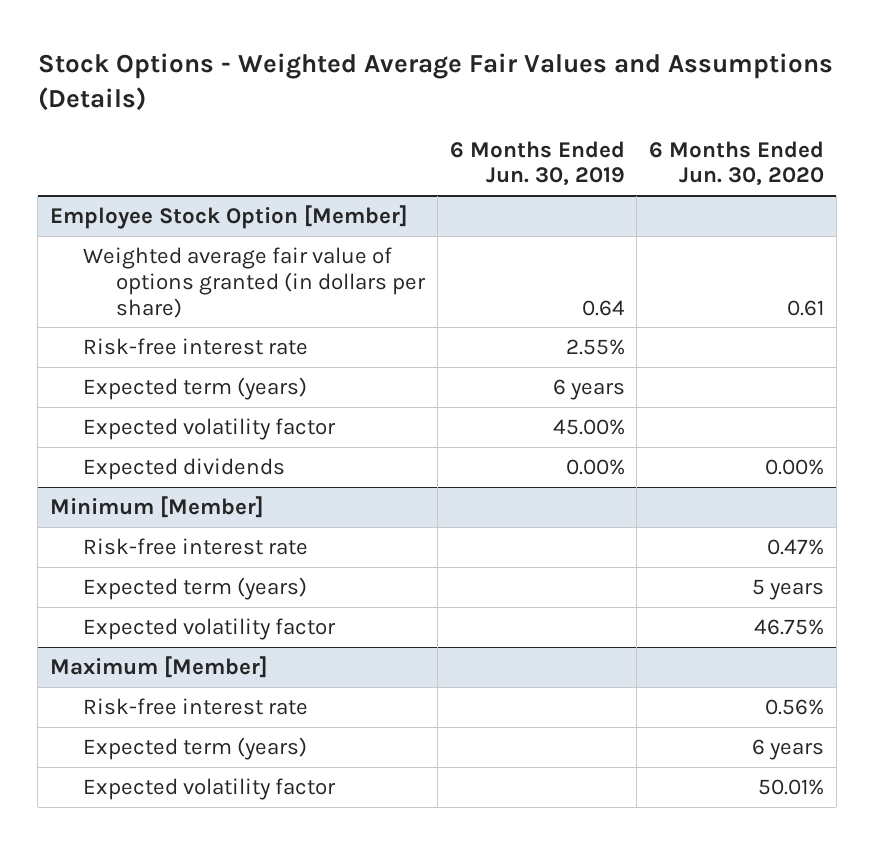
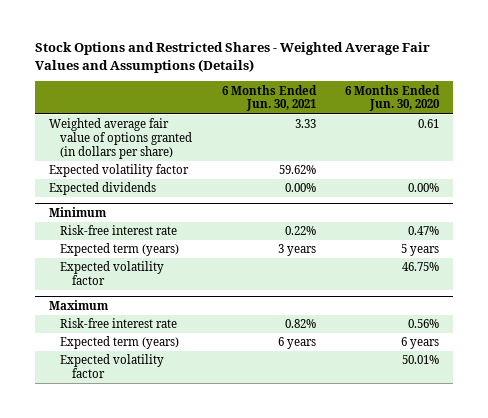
- Stock Options - Weighted Average Fair Values and Assumptions (Details)
+ Stock Options and Restricted Shares - Weighted Average Fair Values and Assumptions (Details)
- | 6 Months Ended Jun. 30, 2019 | 6 Months Ended Jun. 30, 2020
+ | 6 Months Ended Jun. 30, 2021 | 6 Months Ended Jun. 30, 2020
- Employee Stock Option [Member]
- Risk-free interest rate | 2.55% |
- Expected term (years) | 6 years |
- Minimum [Member]
+ Minimum
- Maximum [Member]
+ Maximum

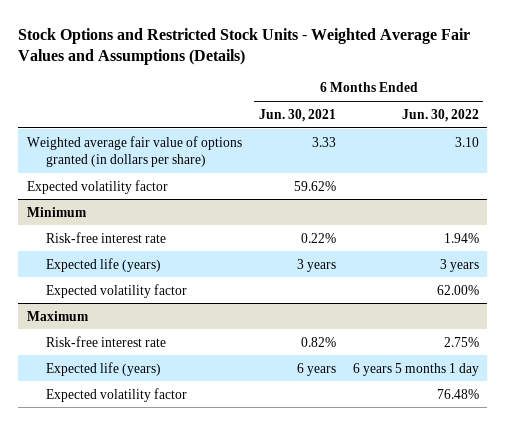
- Stock Options and Restricted Shares - Weighted Average Fair Values and Assumptions (Details)
+ Stock Options and Restricted Stock Units - Weighted Average Fair Values and Assumptions (Details)
- | 6 Months Ended Jun. 30, 2021 | 6 Months Ended Jun. 30, 2020
+ | 6 Months Ended Jun. 30, 2021 | 6 Months Ended Jun. 30, 2022
- Expected dividends | 0.00% | 0.00%
@ Minimum
- Expected term (years) | 3 years | 5 years
+ Expected life (years) | 3 years | 3 years
@ Maximum
- Expected term (years) | 6 years | 6 years
+ Expected life (years) | 6 years | 6 years 5 months 1 day

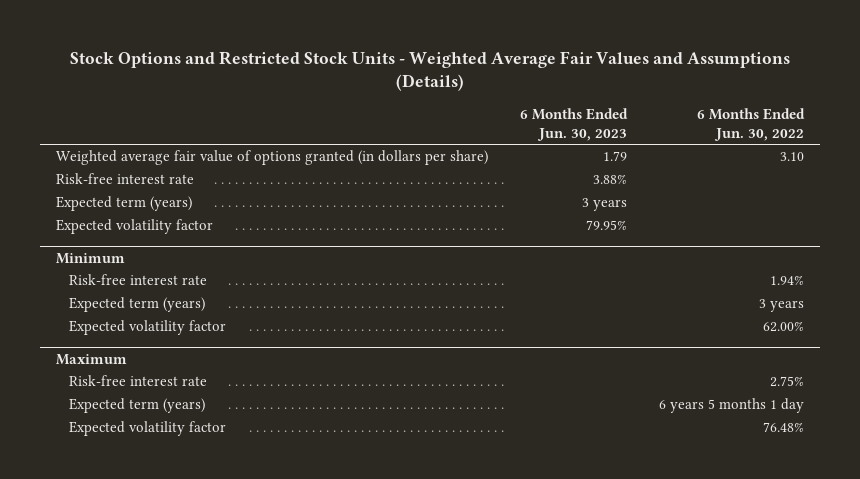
- | 6 Months Ended Jun. 30, 2021 | 6 Months Ended Jun. 30, 2022
+ | 6 Months Ended Jun. 30, 2023 | 6 Months Ended Jun. 30, 2022
+ Risk-free interest rate | 3.88% |
+ Expected term (years) | 3 years |
@ Minimum
- Expected life (years) | 3 years | 3 years
+ Expected term (years) | | 3 years
@ Maximum
- Expected life (years) | 6 years | 6 years 5 months 1 day
+ Expected term (years) | | 6 years 5 months 1 day

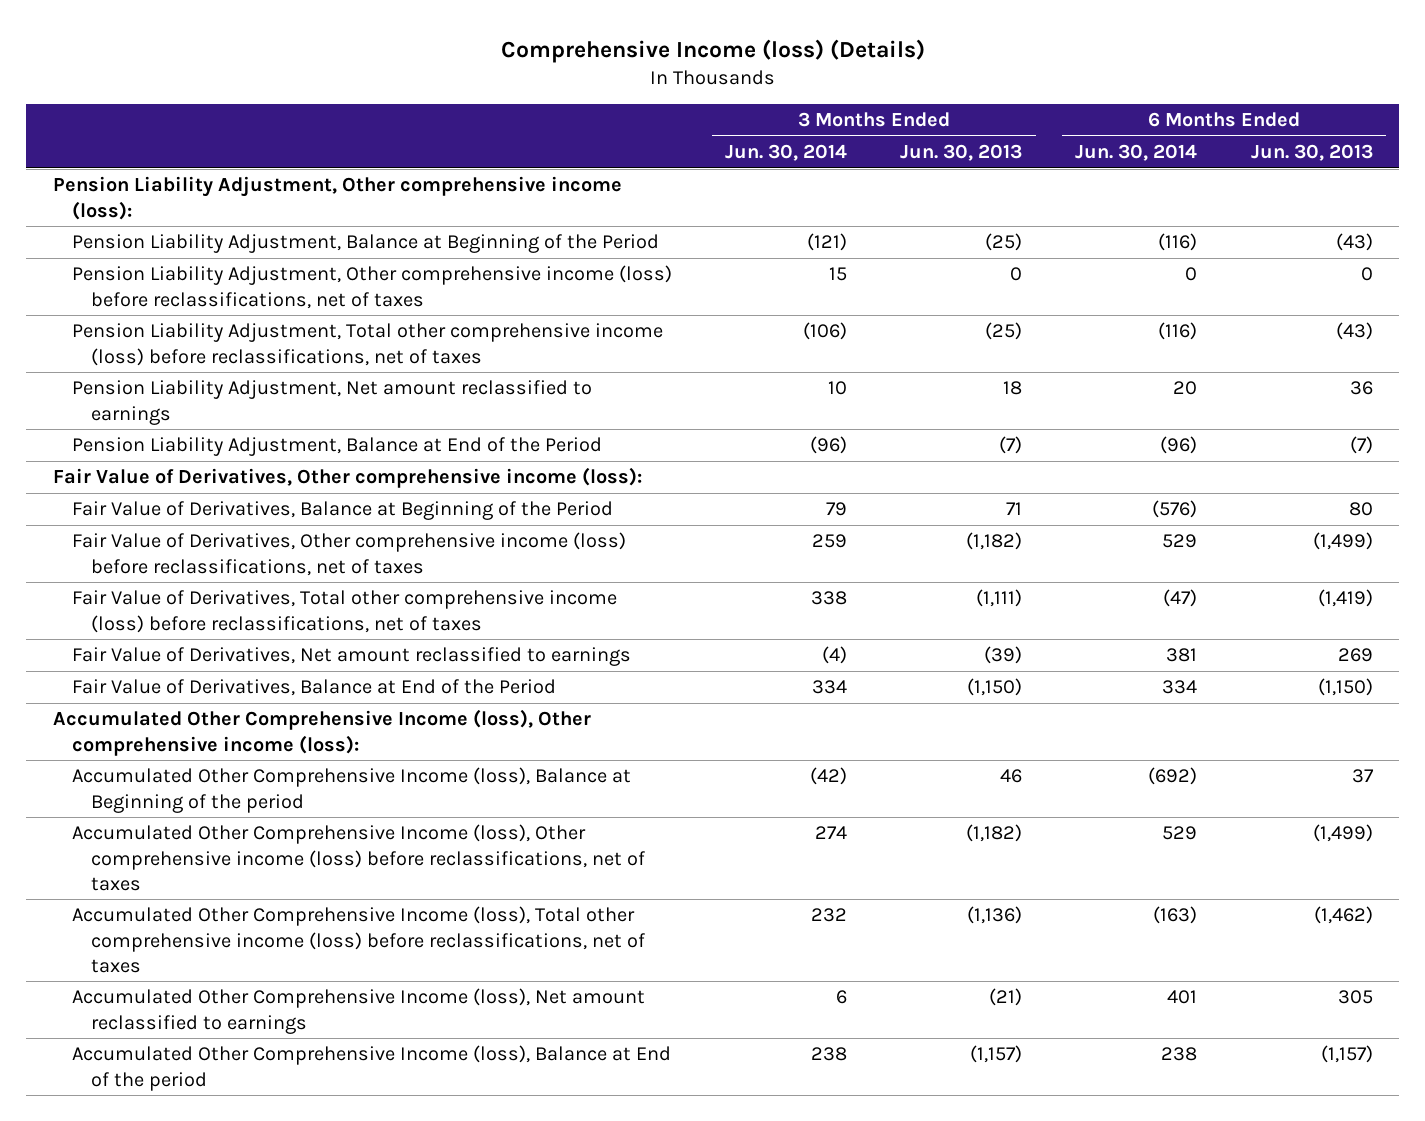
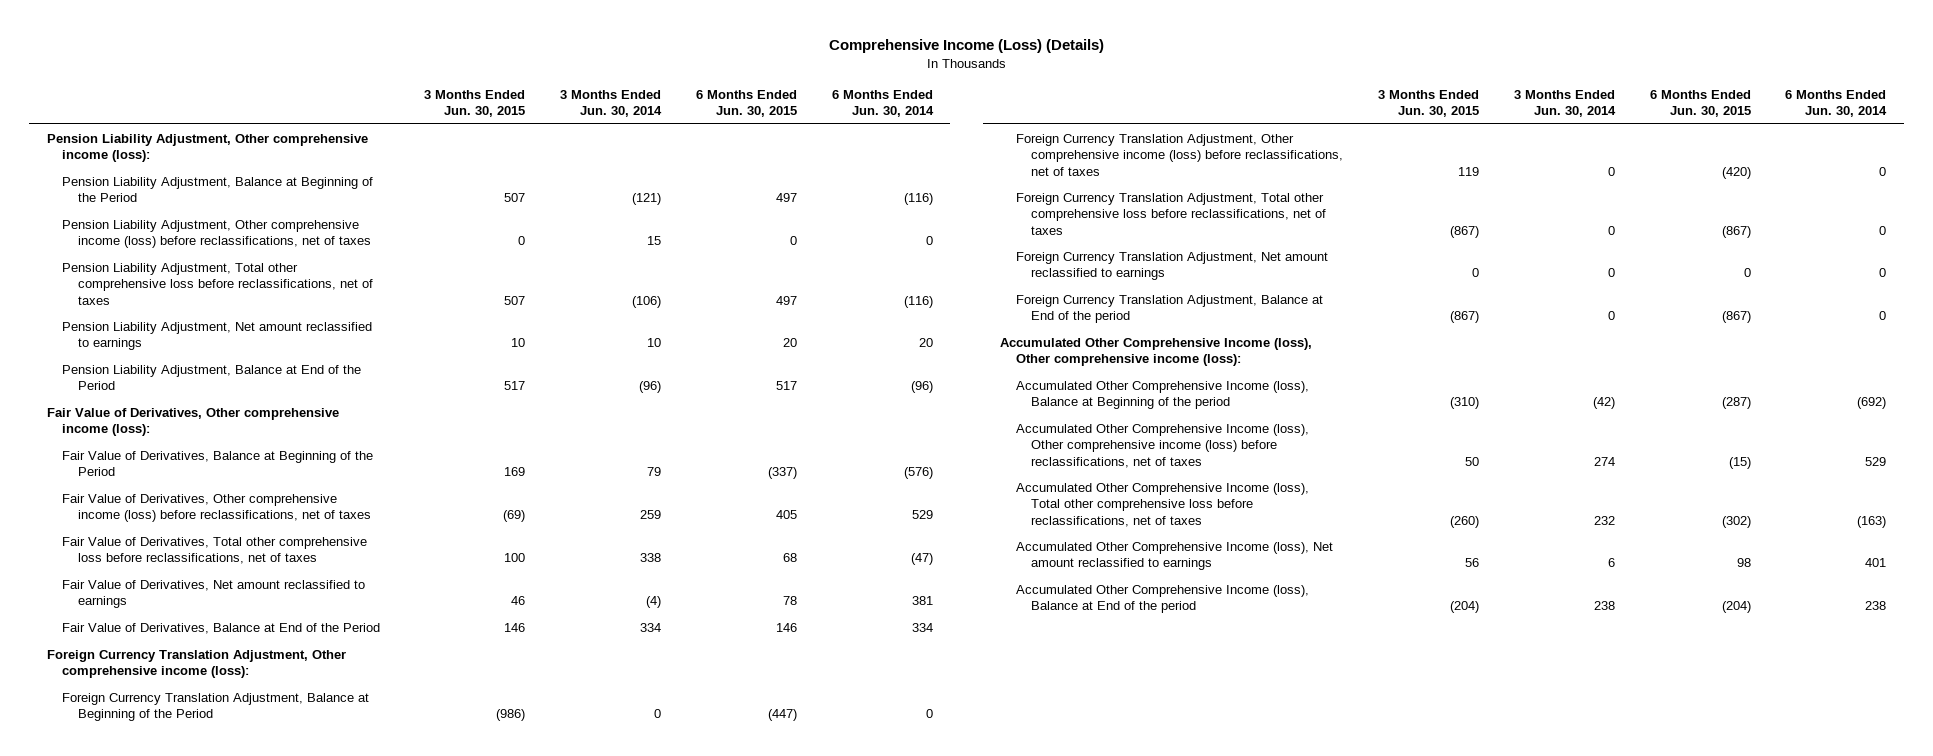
- Comprehensive Income (loss) (Details)
+ Comprehensive Income (Loss) (Details)
- | 3 Months Ended Jun. 30, 2014 | 3 Months Ended Jun. 30, 2013 | 6 Months Ended Jun. 30, 2014 | 6 Months Ended Jun. 30, 2013
+ | 3 Months Ended Jun. 30, 2015 | 3 Months Ended Jun. 30, 2014 | 6 Months Ended Jun. 30, 2015 | 6 Months Ended Jun. 30, 2014
- Pension Liability Adjustment, Total other comprehensive income (loss) before reclassifications, net of taxes | (106) | (25) | (116) | (43)
+ Pension Liability Adjustment, Total other comprehensive loss before reclassifications, net of taxes | 507 | (106) | 497 | (116)
- Fair Value of Derivatives, Total other comprehensive income (loss) before reclassifications, net of taxes | 338 | (1,111) | (47) | (1,419)
+ Fair Value of Derivatives, Total other comprehensive loss before reclassifications, net of taxes | 100 | 338 | 68 | (47)
+ Foreign Currency Translation Adjustment, Other comprehensive income (loss):
+ Foreign Currency Translation Adjustment, Balance at Beginning of the Period | (986) | 0 | (447) | 0
+ Foreign Currency Translation Adjustment, Other comprehensive income (loss) before reclassifications, net of taxes | 119 | 0 | (420) | 0
+ Foreign Currency Translation Adjustment, Total other comprehensive loss before reclassifications, net of taxes | (867) | 0 | (867) | 0
+ Foreign Currency Translation Adjustment, Net amount reclassified to earnings | 0 | 0 | 0 | 0
+ Foreign Currency Translation Adjustment, Balance at End of the period | (867) | 0 | (867) | 0
- Accumulated Other Comprehensive Income (loss), Total other comprehensive income (loss) before reclassifications, net of taxes | 232 | (1,136) | (163) | (1,462)
+ Accumulated Other Comprehensive Income (loss), Total other comprehensive loss before reclassifications, net of taxes | (260) | 232 | (302) | (163)

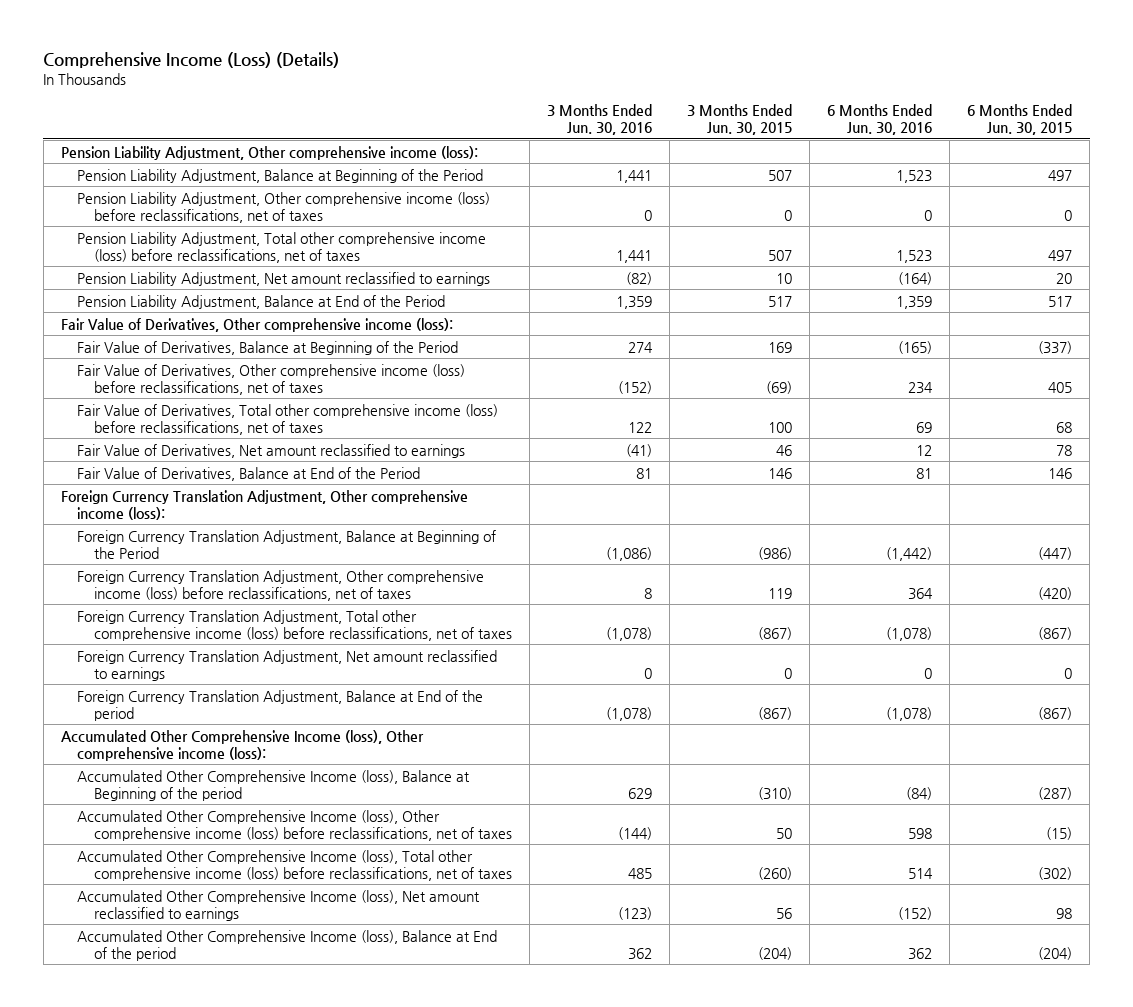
- | 3 Months Ended Jun. 30, 2015 | 3 Months Ended Jun. 30, 2014 | 6 Months Ended Jun. 30, 2015 | 6 Months Ended Jun. 30, 2014
+ | 3 Months Ended Jun. 30, 2016 | 3 Months Ended Jun. 30, 2015 | 6 Months Ended Jun. 30, 2016 | 6 Months Ended Jun. 30, 2015
- Pension Liability Adjustment, Total other comprehensive loss before reclassifications, net of taxes | 507 | (106) | 497 | (116)
+ Pension Liability Adjustment, Total other comprehensive income (loss) before reclassifications, net of taxes | 1,441 | 507 | 1,523 | 497
- Fair Value of Derivatives, Total other comprehensive loss before reclassifications, net of taxes | 100 | 338 | 68 | (47)
+ Fair Value of Derivatives, Total other comprehensive income (loss) before reclassifications, net of taxes | 122 | 100 | 69 | 68
- Foreign Currency Translation Adjustment, Total other comprehensive loss before reclassifications, net of taxes | (867) | 0 | (867) | 0
+ Foreign Currency Translation Adjustment, Total other comprehensive income (loss) before reclassifications, net of taxes | (1,078) | (867) | (1,078) | (867)
- Accumulated Other Comprehensive Income (loss), Total other comprehensive loss before reclassifications, net of taxes | (260) | 232 | (302) | (163)
+ Accumulated Other Comprehensive Income (loss), Total other comprehensive income (loss) before reclassifications, net of taxes | 485 | (260) | 514 | (302)

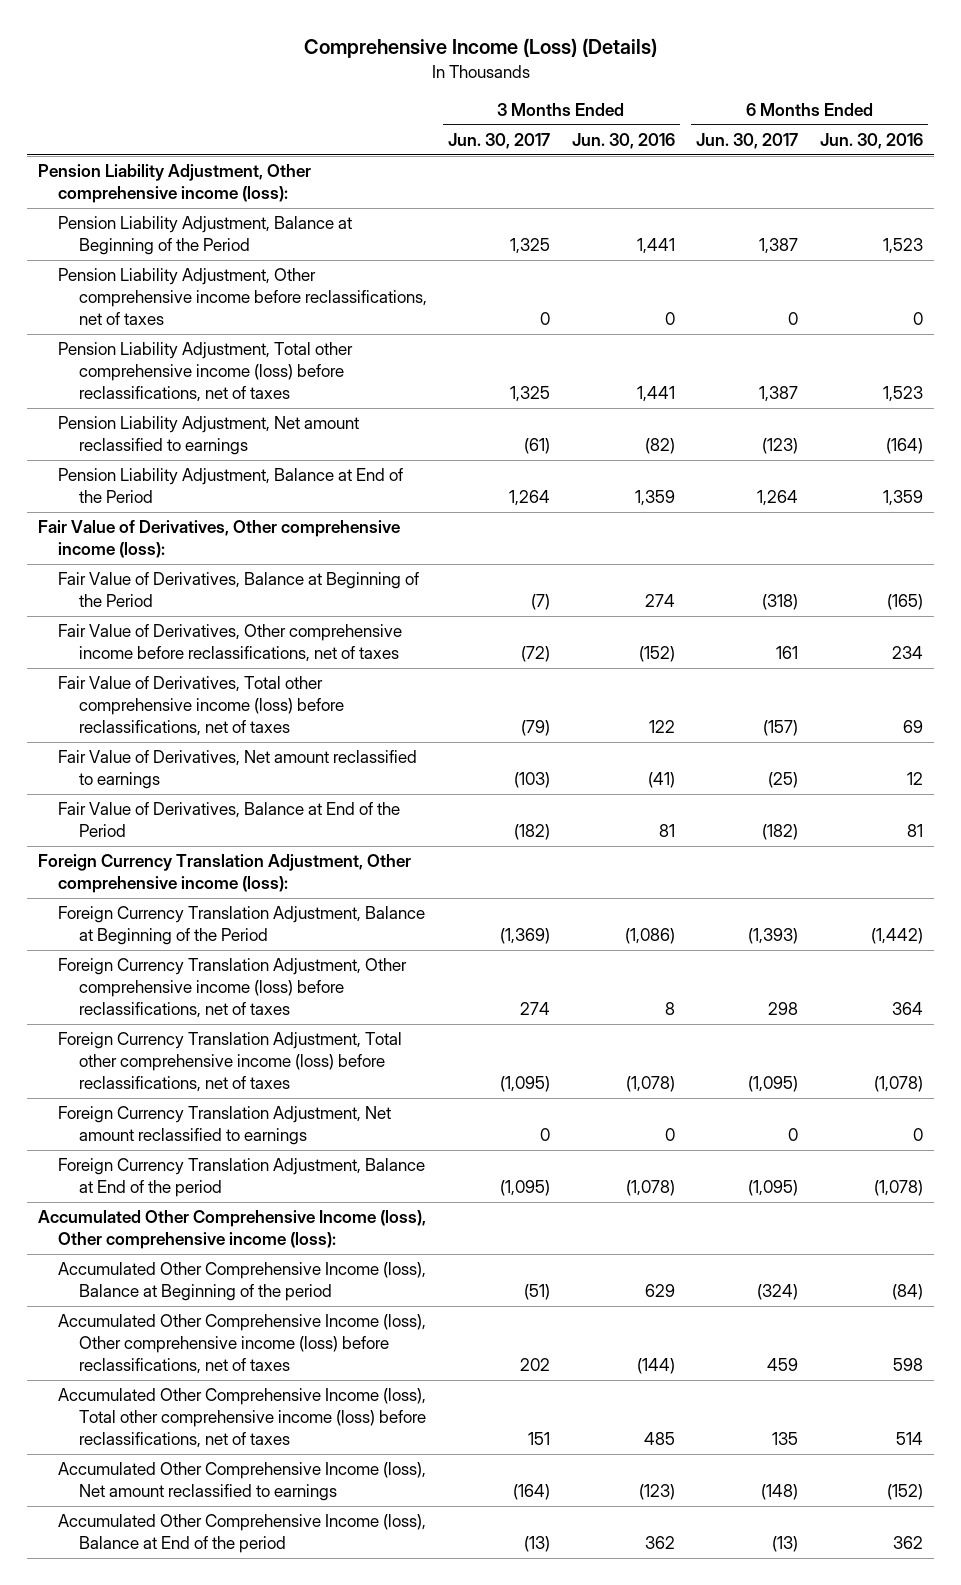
- | 3 Months Ended Jun. 30, 2016 | 3 Months Ended Jun. 30, 2015 | 6 Months Ended Jun. 30, 2016 | 6 Months Ended Jun. 30, 2015
+ | 3 Months Ended Jun. 30, 2017 | 3 Months Ended Jun. 30, 2016 | 6 Months Ended Jun. 30, 2017 | 6 Months Ended Jun. 30, 2016
- Pension Liability Adjustment, Other comprehensive income (loss) before reclassifications, net of taxes | 0 | 0 | 0 | 0
+ Pension Liability Adjustment, Other comprehensive income before reclassifications, net of taxes | 0 | 0 | 0 | 0
- Fair Value of Derivatives, Other comprehensive income (loss) before reclassifications, net of taxes | (152) | (69) | 234 | 405
+ Fair Value of Derivatives, Other comprehensive income before reclassifications, net of taxes | (72) | (152) | 161 | 234

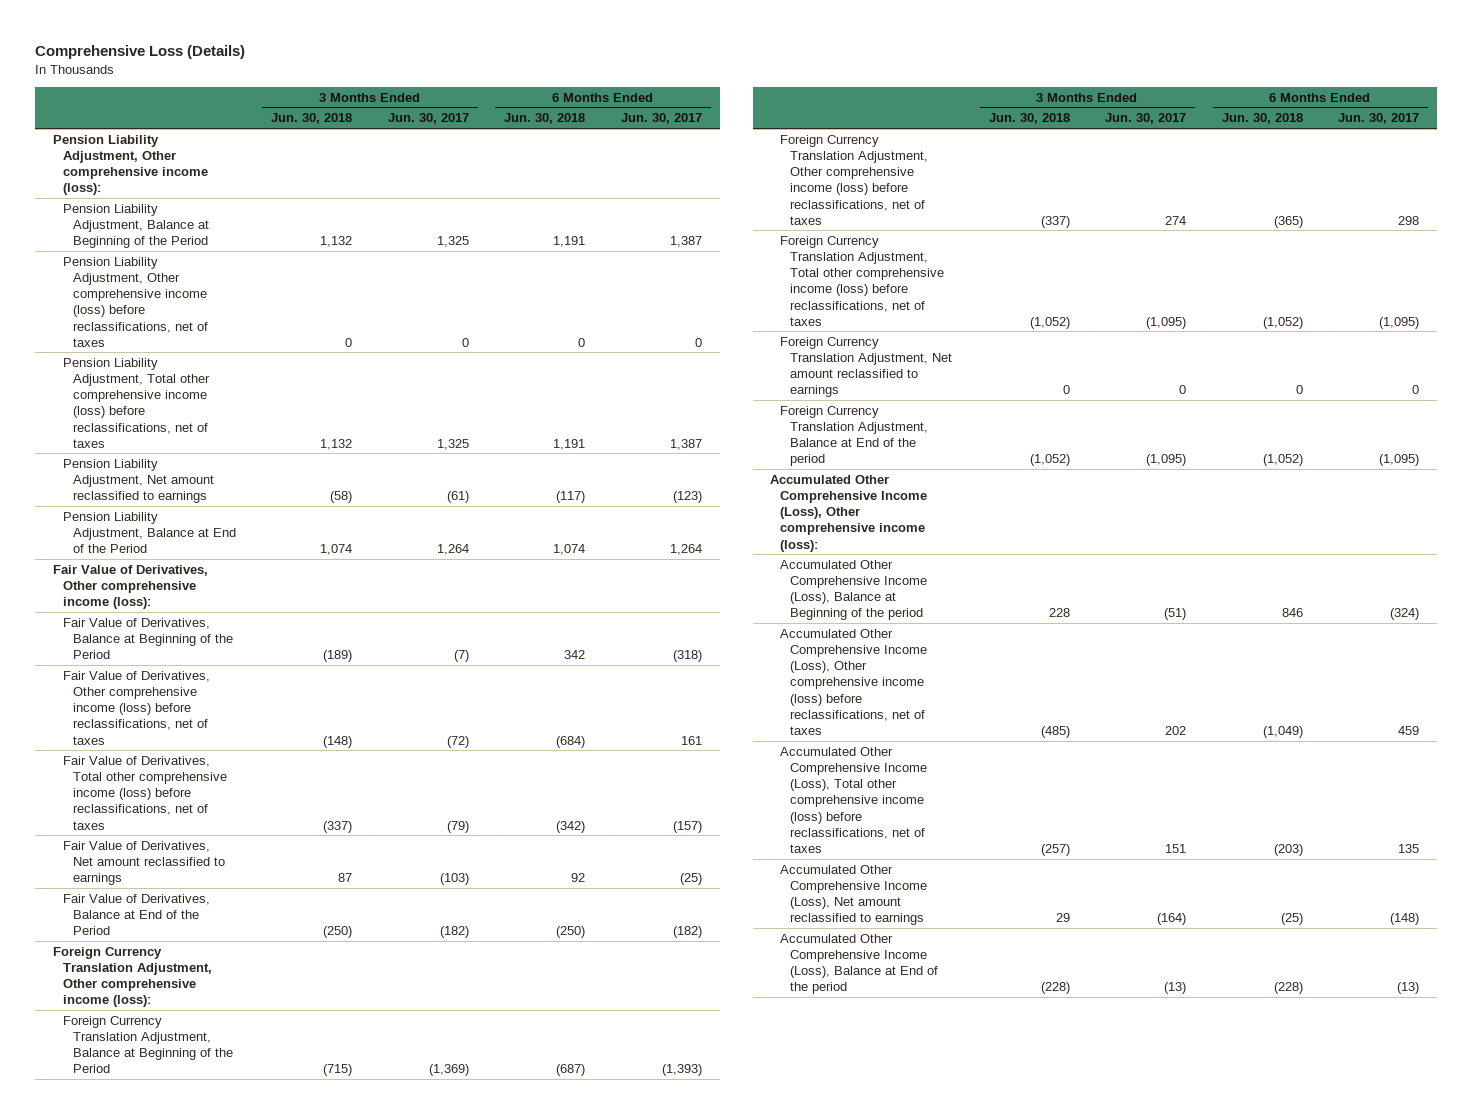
- Comprehensive Income (Loss) (Details)
+ Comprehensive Loss (Details)
- | 3 Months Ended Jun. 30, 2017 | 3 Months Ended Jun. 30, 2016 | 6 Months Ended Jun. 30, 2017 | 6 Months Ended Jun. 30, 2016
+ | 3 Months Ended Jun. 30, 2018 | 3 Months Ended Jun. 30, 2017 | 6 Months Ended Jun. 30, 2018 | 6 Months Ended Jun. 30, 2017
- Pension Liability Adjustment, Other comprehensive income before reclassifications, net of taxes | 0 | 0 | 0 | 0
+ Pension Liability Adjustment, Other comprehensive income (loss) before reclassifications, net of taxes | 0 | 0 | 0 | 0
- Fair Value of Derivatives, Other comprehensive income before reclassifications, net of taxes | (72) | (152) | 161 | 234
+ Fair Value of Derivatives, Other comprehensive income (loss) before reclassifications, net of taxes | (148) | (72) | (684) | 161
- Accumulated Other Comprehensive Income (loss), Other comprehensive income (loss):
- Accumulated Other Comprehensive Income (loss), Balance at Beginning of the period | (51) | 629 | (324) | (84)
- Accumulated Other Comprehensive Income (loss), Other comprehensive income (loss) before reclassifications, net of taxes | 202 | (144) | 459 | 598
- Accumulated Other Comprehensive Income (loss), Total other comprehensive income (loss) before reclassifications, net of taxes | 151 | 485 | 135 | 514
- Accumulated Other Comprehensive Income (loss), Net amount reclassified to earnings | (164) | (123) | (148) | (152)
- Accumulated Other Comprehensive Income (loss), Balance at End of the period | (13) | 362 | (13) | 362
+ Accumulated Other Comprehensive Income (Loss), Other comprehensive income (loss):
+ Accumulated Other Comprehensive Income (Loss), Balance at Beginning of the period | 228 | (51) | 846 | (324)
+ Accumulated Other Comprehensive Income (Loss), Other comprehensive income (loss) before reclassifications, net of taxes | (485) | 202 | (1,049) | 459
+ Accumulated Other Comprehensive Income (Loss), Total other comprehensive income (loss) before reclassifications, net of taxes | (257) | 151 | (203) | 135
+ Accumulated Other Comprehensive Income (Loss), Net amount reclassified to earnings | 29 | (164) | (25) | (148)
+ Accumulated Other Comprehensive Income (Loss), Balance at End of the period | (228) | (13) | (228) | (13)

